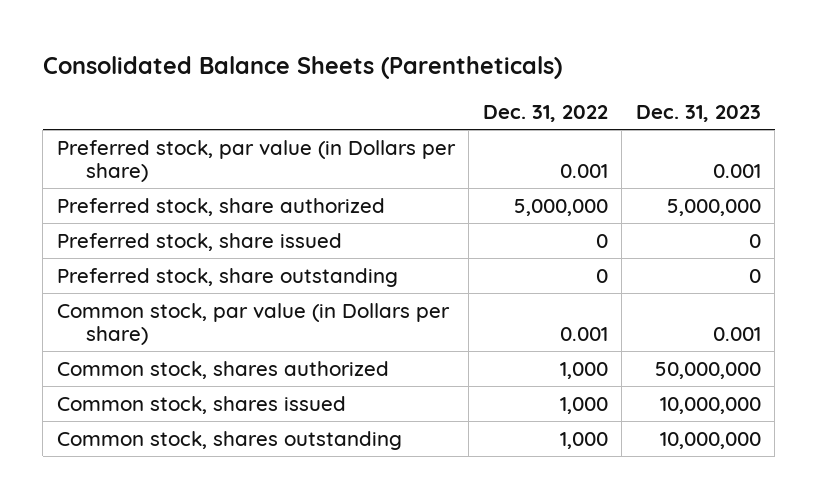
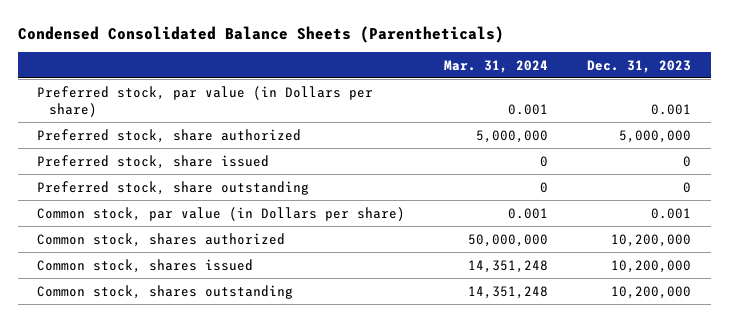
- Consolidated Balance Sheets (Parentheticals)
+ Condensed Consolidated Balance Sheets (Parentheticals)
- | Dec. 31, 2022 | Dec. 31, 2023
+ | Mar. 31, 2024 | Dec. 31, 2023
- Common stock, shares authorized | 1,000 | 50,000,000
- Common stock, shares issued | 1,000 | 10,000,000
- Common stock, shares outstanding | 1,000 | 10,000,000
+ Common stock, shares authorized | 50,000,000 | 10,200,000
+ Common stock, shares issued | 14,351,248 | 10,200,000
+ Common stock, shares outstanding | 14,351,248 | 10,200,000

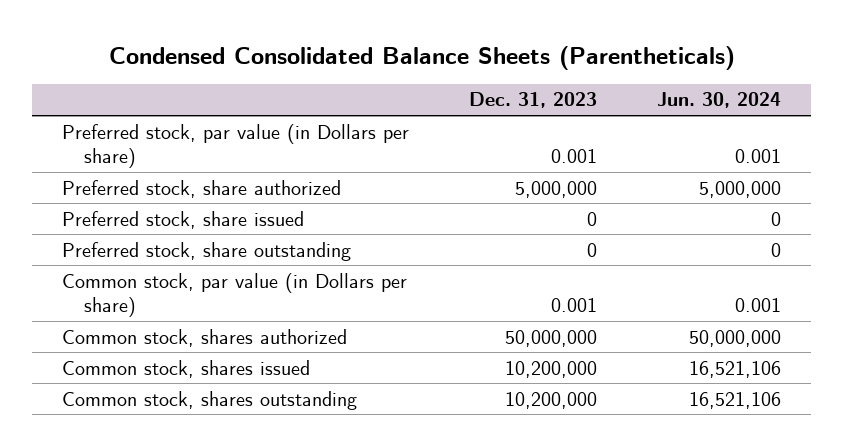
- | Mar. 31, 2024 | Dec. 31, 2023
+ | Dec. 31, 2023 | Jun. 30, 2024
- Common stock, shares authorized | 50,000,000 | 10,200,000
+ Common stock, shares authorized | 50,000,000 | 50,000,000

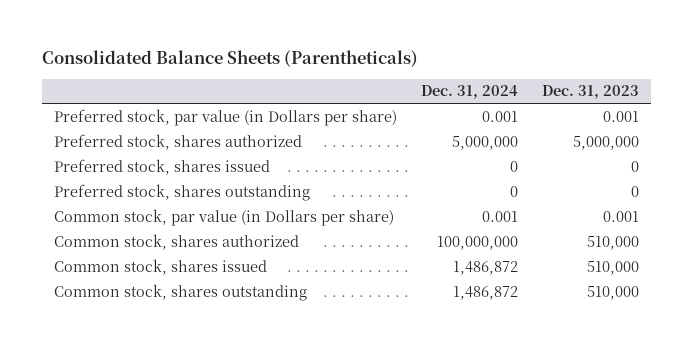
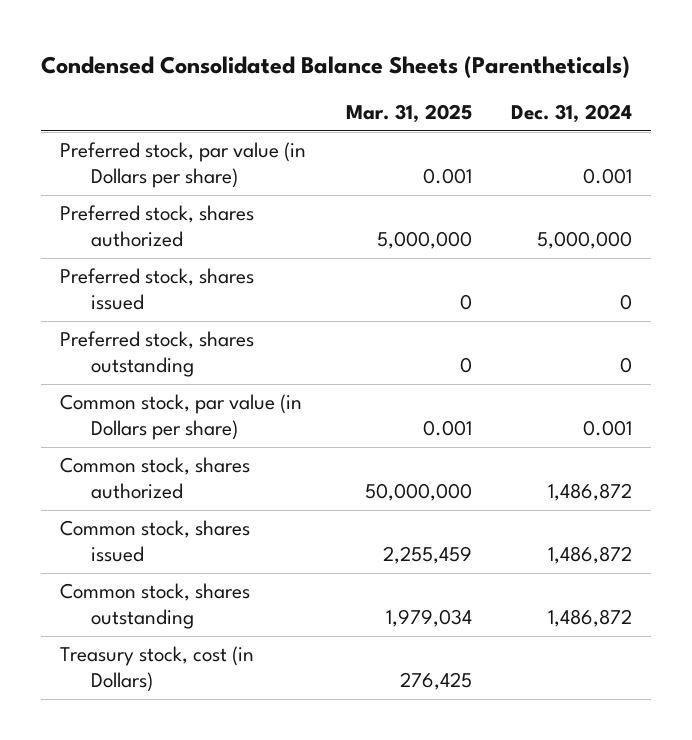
- Consolidated Balance Sheets (Parentheticals)
+ Condensed Consolidated Balance Sheets (Parentheticals)
- | Dec. 31, 2024 | Dec. 31, 2023
+ | Mar. 31, 2025 | Dec. 31, 2024
- Common stock, shares authorized | 100,000,000 | 510,000
+ Common stock, shares authorized | 50,000,000 | 1,486,872
+ Treasury stock, cost (in Dollars) | 276,425 |

